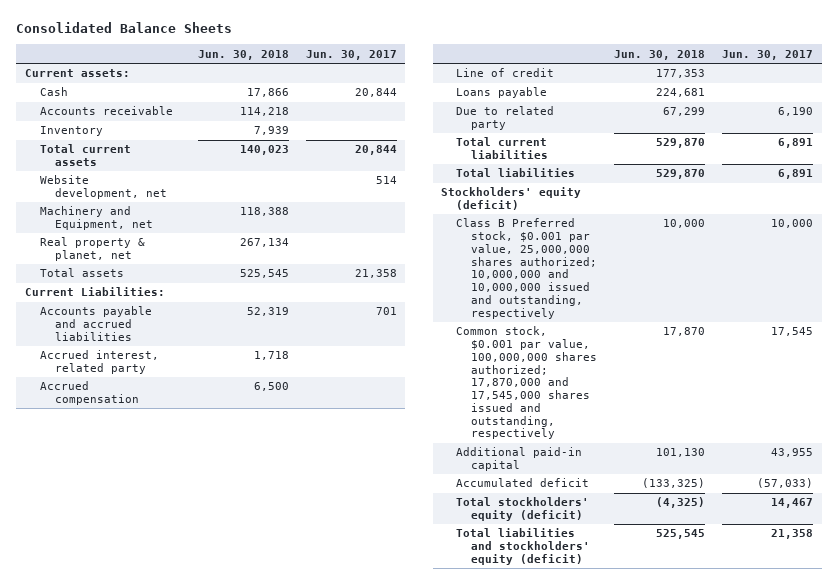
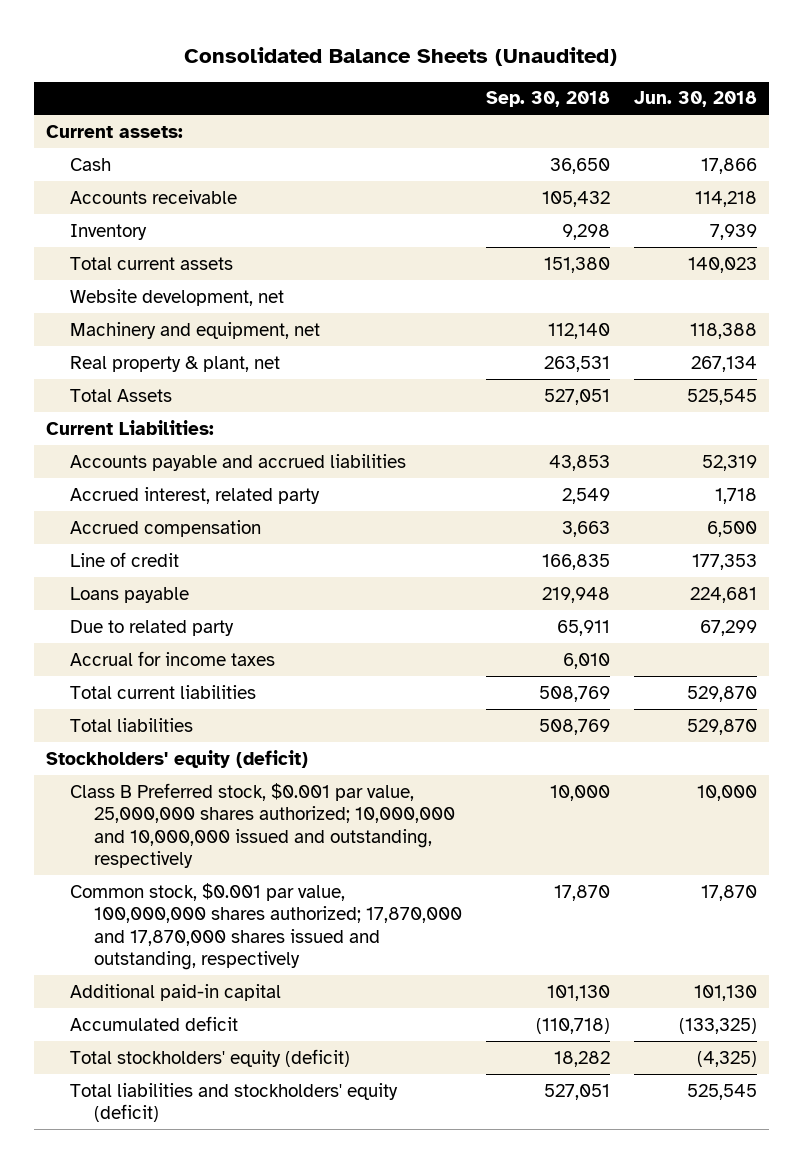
- Consolidated Balance Sheets
+ Consolidated Balance Sheets (Unaudited)
- | Jun. 30, 2018 | Jun. 30, 2017
+ | Sep. 30, 2018 | Jun. 30, 2018
- Machinery and Equipment, net | 118,388 |
- Real property & planet, net | 267,134 |
- Total assets | 525,545 | 21,358
+ Machinery and equipment, net | 112,140 | 118,388
+ Real property & plant, net | 263,531 | 267,134
+ Total Assets | 527,051 | 525,545
+ Accrual for income taxes | 6,010 |
- Common stock, $0.001 par value, 100,000,000 shares authorized; 17,870,000 and 17,545,000 shares issued and outstanding, respectively | 17,870 | 17,545
+ Common stock, $0.001 par value, 100,000,000 shares authorized; 17,870,000 and 17,870,000 shares issued and outstanding, respectively | 17,870 | 17,870

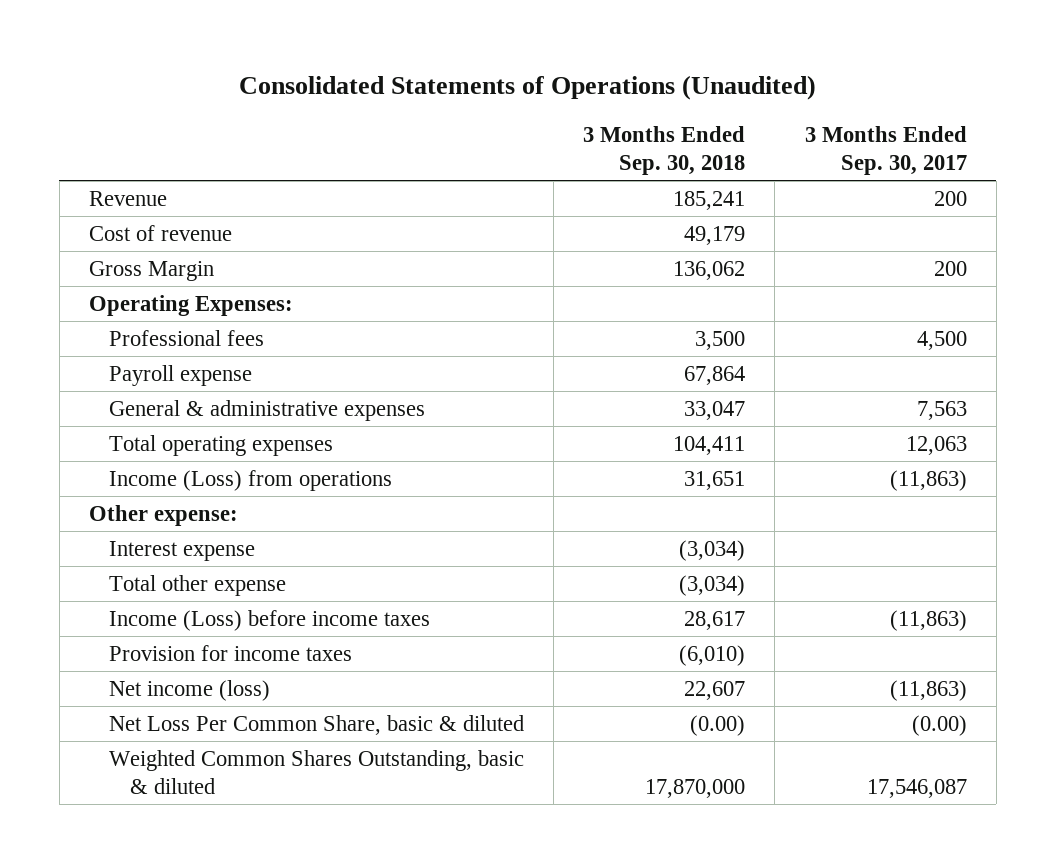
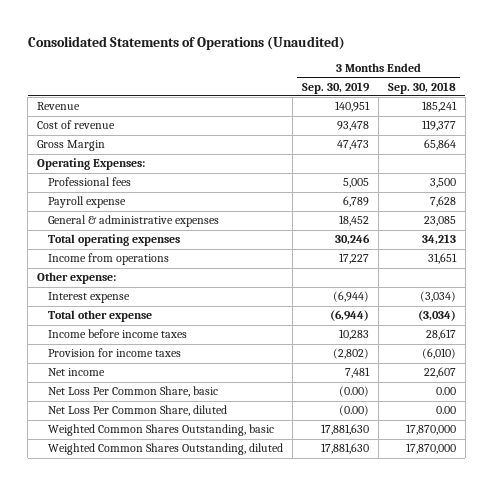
- | 3 Months Ended Sep. 30, 2018 | 3 Months Ended Sep. 30, 2017
+ | 3 Months Ended Sep. 30, 2019 | 3 Months Ended Sep. 30, 2018
- Cost of revenue | 49,179 |
- Gross Margin | 136,062 | 200
+ Cost of revenue | 93,478 | 119,377
+ Gross Margin | 47,473 | 65,864
- Payroll expense | 67,864 |
- General & administrative expenses | 33,047 | 7,563
- Total operating expenses | 104,411 | 12,063
- Income (Loss) from operations | 31,651 | (11,863)
+ Payroll expense | 6,789 | 7,628
+ General & administrative expenses | 18,452 | 23,085
+ Total operating expenses | 30,246 | 34,213
+ Income from operations | 17,227 | 31,651
- Income (Loss) before income taxes | 28,617 | (11,863)
+ Income before income taxes | 10,283 | 28,617
- Net income (loss) | 22,607 | (11,863)
- Net Loss Per Common Share, basic & diluted | (0.00) | (0.00)
- Weighted Common Shares Outstanding, basic & diluted | 17,870,000 | 17,546,087
+ Net income | 7,481 | 22,607
+ Net Loss Per Common Share, basic | (0.00) | 0.00
+ Net Loss Per Common Share, diluted | (0.00) | 0.00
+ Weighted Common Shares Outstanding, basic | 17,881,630 | 17,870,000
+ Weighted Common Shares Outstanding, diluted | 17,881,630 | 17,870,000

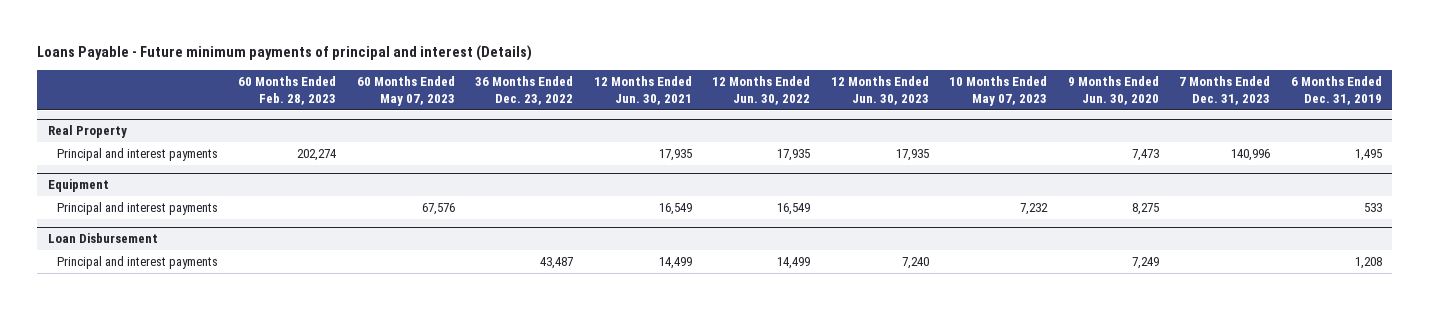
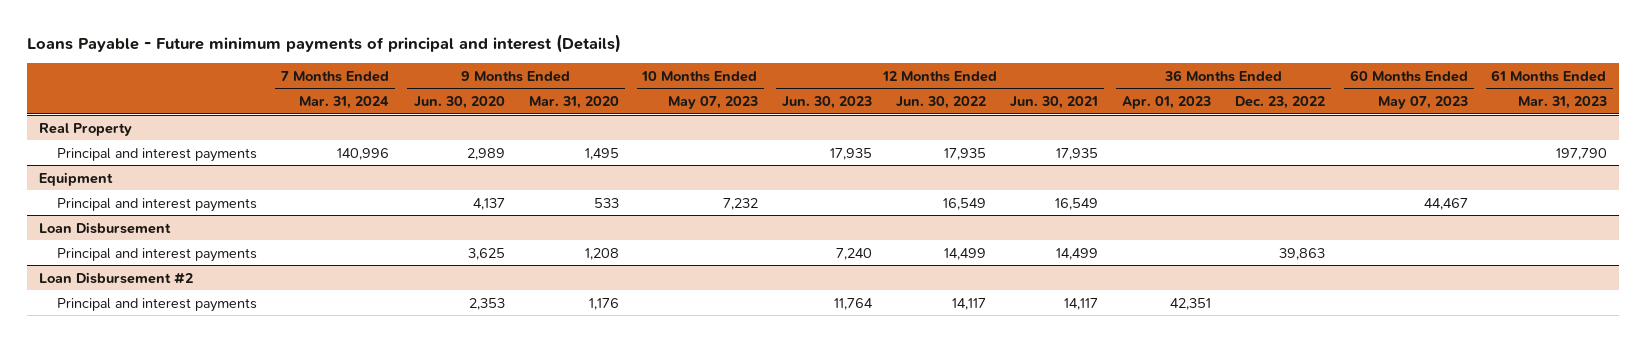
- | 60 Months Ended Feb. 28, 2023 | 60 Months Ended May 07, 2023 | 36 Months Ended Dec. 23, 2022 | 12 Months Ended Jun. 30, 2021 | 12 Months Ended Jun. 30, 2022 | 12 Months Ended Jun. 30, 2023 | 10 Months Ended May 07, 2023 | 9 Months Ended Jun. 30, 2020 | 7 Months Ended Dec. 31, 2023 | 6 Months Ended Dec. 31, 2019
+ | 7 Months Ended Mar. 31, 2024 | 9 Months Ended Jun. 30, 2020 | 9 Months Ended Mar. 31, 2020 | 10 Months Ended May 07, 2023 | 12 Months Ended Jun. 30, 2023 | 12 Months Ended Jun. 30, 2022 | 12 Months Ended Jun. 30, 2021 | 36 Months Ended Apr. 01, 2023 | 36 Months Ended Dec. 23, 2022 | 60 Months Ended May 07, 2023 | 61 Months Ended Mar. 31, 2023
@ Real Property
- Principal and interest payments | 202,274 | | | 17,935 | 17,935 | 17,935 | | 7,473 | 140,996 | 1,495
+ Principal and interest payments | 140,996 | 2,989 | 1,495 | | 17,935 | 17,935 | 17,935 | | | | 197,790
@ Equipment
- Principal and interest payments | | 67,576 | | 16,549 | 16,549 | | 7,232 | 8,275 | | 533
+ Principal and interest payments | | 4,137 | 533 | 7,232 | | 16,549 | 16,549 | | | 44,467 |
@ Loan Disbursement
- Principal and interest payments | | | 43,487 | 14,499 | 14,499 | 7,240 | | 7,249 | | 1,208
+ Principal and interest payments | | 3,625 | 1,208 | | 7,240 | 14,499 | 14,499 | | 39,863 | |
+ Loan Disbursement #2
+ Principal and interest payments | | 2,353 | 1,176 | | 11,764 | 14,117 | 14,117 | 42,351 | | |

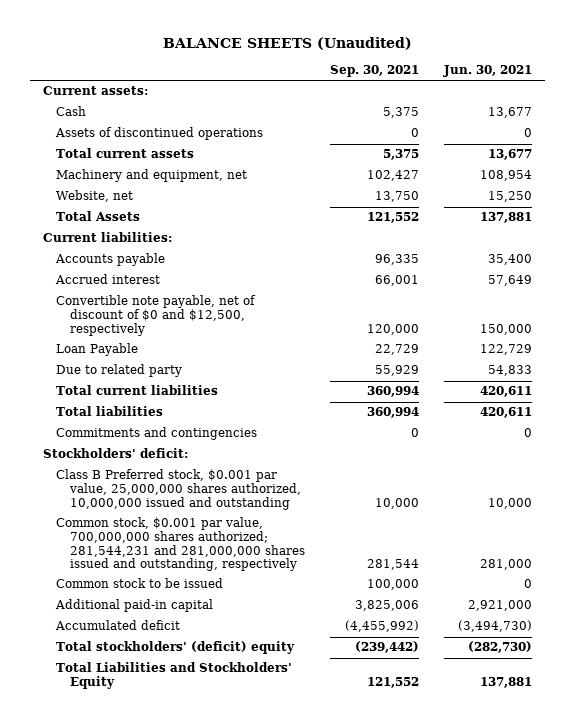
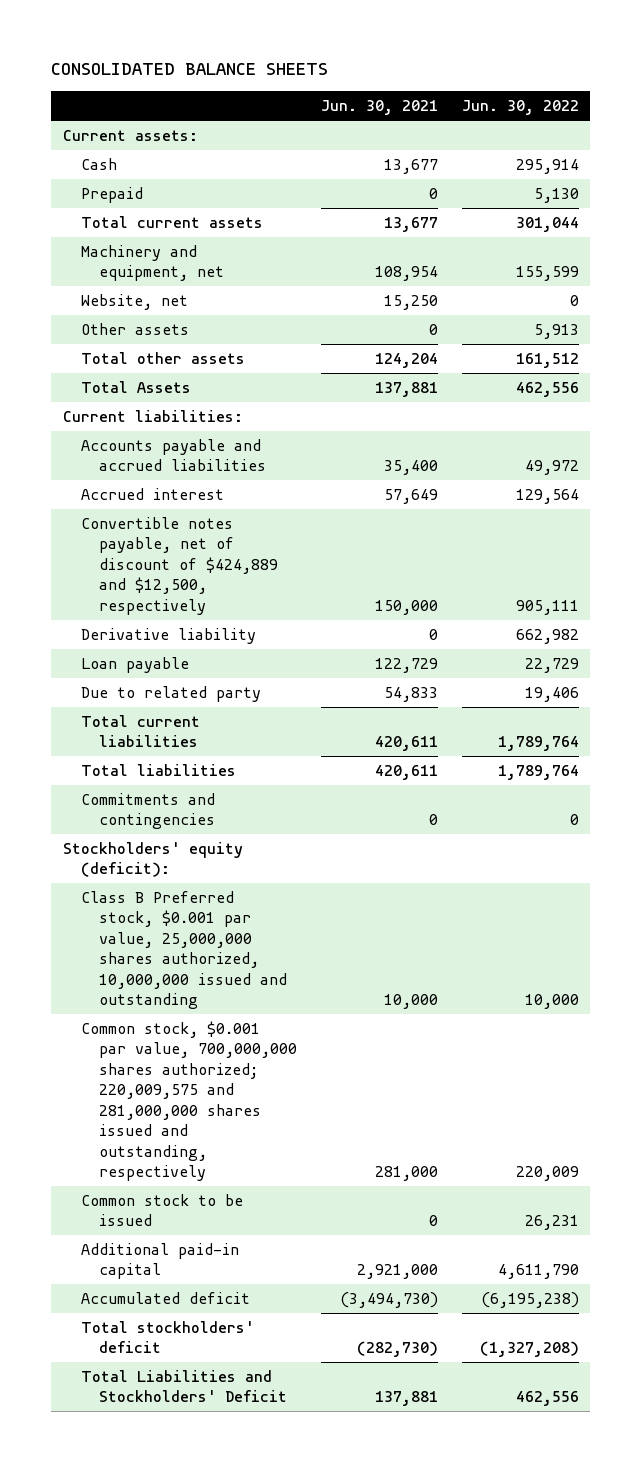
- BALANCE SHEETS (Unaudited)
+ CONSOLIDATED BALANCE SHEETS
- | Sep. 30, 2021 | Jun. 30, 2021
+ | Jun. 30, 2021 | Jun. 30, 2022
- Assets of discontinued operations | 0 | 0
+ Prepaid | 0 | 5,130
+ Other assets | 0 | 5,913
+ Total other assets | 124,204 | 161,512
- Accounts payable | 96,335 | 35,400
+ Accounts payable and accrued liabilities | 35,400 | 49,972
- Convertible note payable, net of discount of $0 and $12,500, respectively | 120,000 | 150,000
- Loan Payable | 22,729 | 122,729
+ Convertible notes payable, net of discount of $424,889 and $12,500, respectively | 150,000 | 905,111
+ Derivative liability | 0 | 662,982
+ Loan payable | 122,729 | 22,729
- Stockholders' deficit:
+ Stockholders' equity (deficit):
- Common stock, $0.001 par value, 700,000,000 shares authorized; 281,544,231 and 281,000,000 shares issued and outstanding, respectively | 281,544 | 281,000
+ Common stock, $0.001 par value, 700,000,000 shares authorized; 220,009,575 and 281,000,000 shares issued and outstanding, respectively | 281,000 | 220,009
- Total stockholders' (deficit) equity | (239,442) | (282,730)
- Total Liabilities and Stockholders' Equity | 121,552 | 137,881
+ Total stockholders' deficit | (282,730) | (1,327,208)
+ Total Liabilities and Stockholders' Deficit | 137,881 | 462,556

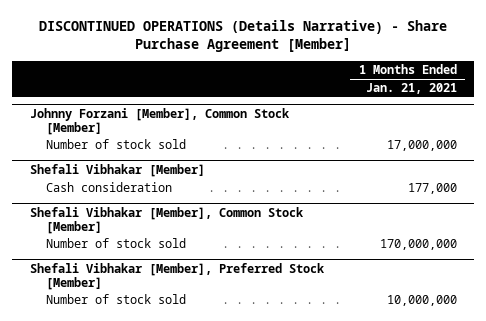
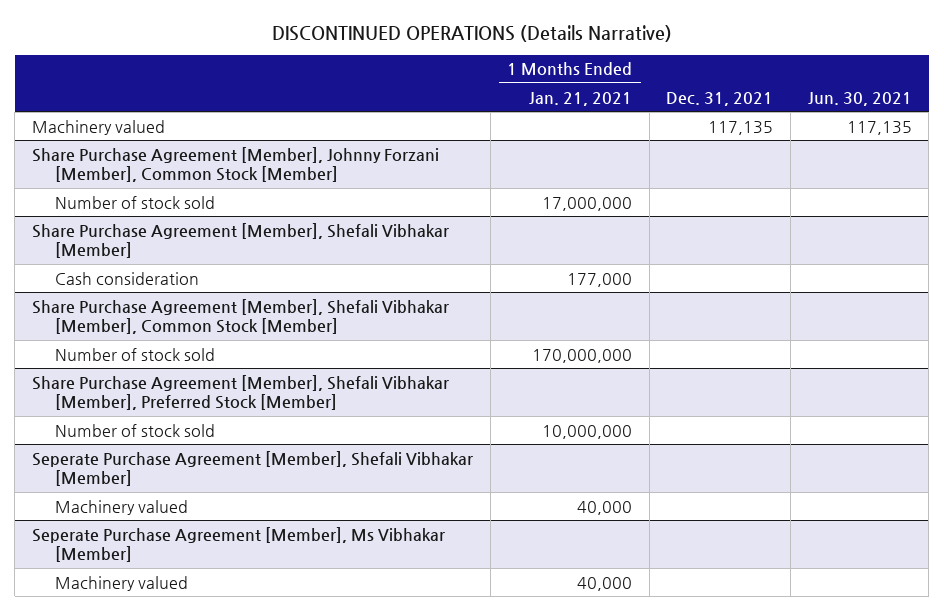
- DISCONTINUED OPERATIONS (Details Narrative) - Share Purchase Agreement [Member]
+ DISCONTINUED OPERATIONS (Details Narrative)
- | 1 Months Ended Jan. 21, 2021
+ | 1 Months Ended Jan. 21, 2021 | Dec. 31, 2021 | Jun. 30, 2021
- Johnny Forzani [Member], Common Stock [Member]
+ Machinery valued | | 117,135 | 117,135
+ Share Purchase Agreement [Member], Johnny Forzani [Member], Common Stock [Member]
- Shefali Vibhakar [Member]
+ Share Purchase Agreement [Member], Shefali Vibhakar [Member]
- Shefali Vibhakar [Member], Common Stock [Member]
+ Share Purchase Agreement [Member], Shefali Vibhakar [Member], Common Stock [Member]
- Shefali Vibhakar [Member], Preferred Stock [Member]
+ Share Purchase Agreement [Member], Shefali Vibhakar [Member], Preferred Stock [Member]
+ Seperate Purchase Agreement [Member], Shefali Vibhakar [Member]
+ Machinery valued | 40,000 | |
+ Seperate Purchase Agreement [Member], Ms Vibhakar [Member]
+ Machinery valued | 40,000 | |

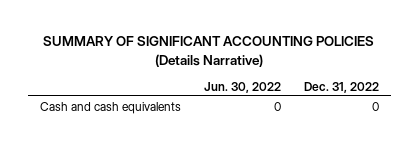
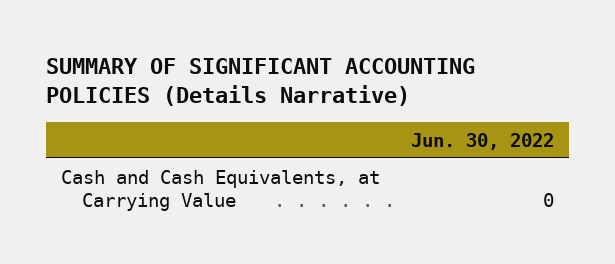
- | Jun. 30, 2022 | Dec. 31, 2022
+ | Jun. 30, 2022
- Cash and cash equivalents | 0 | 0
+ Cash and Cash Equivalents, at Carrying Value | 0

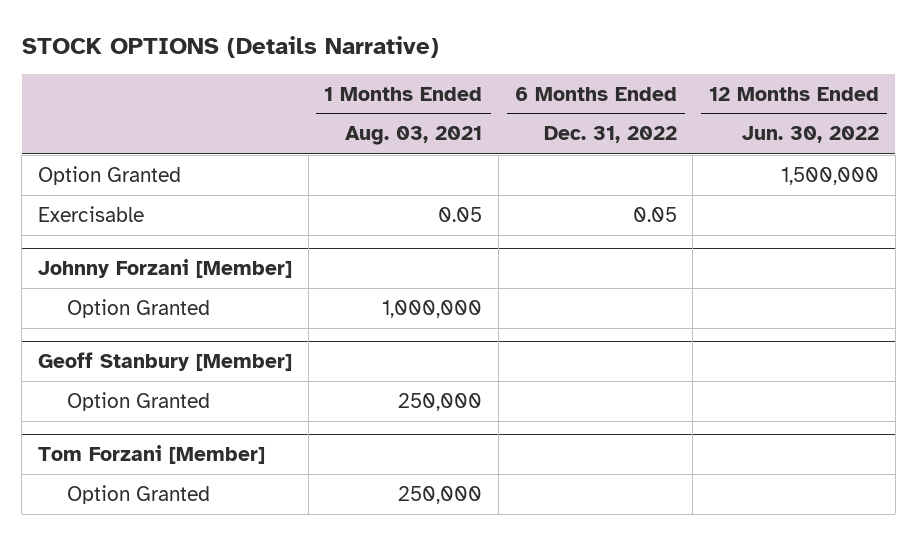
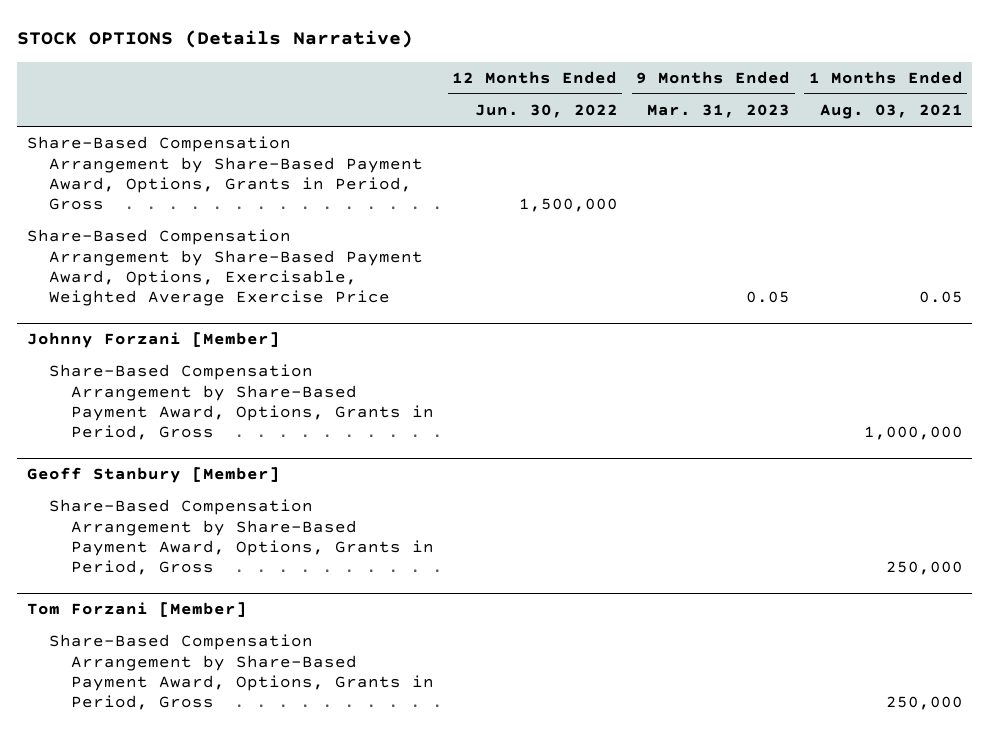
- | 1 Months Ended Aug. 03, 2021 | 6 Months Ended Dec. 31, 2022 | 12 Months Ended Jun. 30, 2022
+ | 12 Months Ended Jun. 30, 2022 | 9 Months Ended Mar. 31, 2023 | 1 Months Ended Aug. 03, 2021
- Option Granted | | | 1,500,000
- Exercisable | 0.05 | 0.05 |
+ Share-Based Compensation Arrangement by Share-Based Payment Award, Options, Grants in Period, Gross | 1,500,000 | |
+ Share-Based Compensation Arrangement by Share-Based Payment Award, Options, Exercisable, Weighted Average Exercise Price | | 0.05 | 0.05
@ Johnny Forzani [Member]
- Option Granted | 1,000,000 | |
+ Share-Based Compensation Arrangement by Share-Based Payment Award, Options, Grants in Period, Gross | | | 1,000,000
@ Geoff Stanbury [Member]
- Option Granted | 250,000 | |
+ Share-Based Compensation Arrangement by Share-Based Payment Award, Options, Grants in Period, Gross | | | 250,000
@ Tom Forzani [Member]
- Option Granted | 250,000 | |
+ Share-Based Compensation Arrangement by Share-Based Payment Award, Options, Grants in Period, Gross | | | 250,000

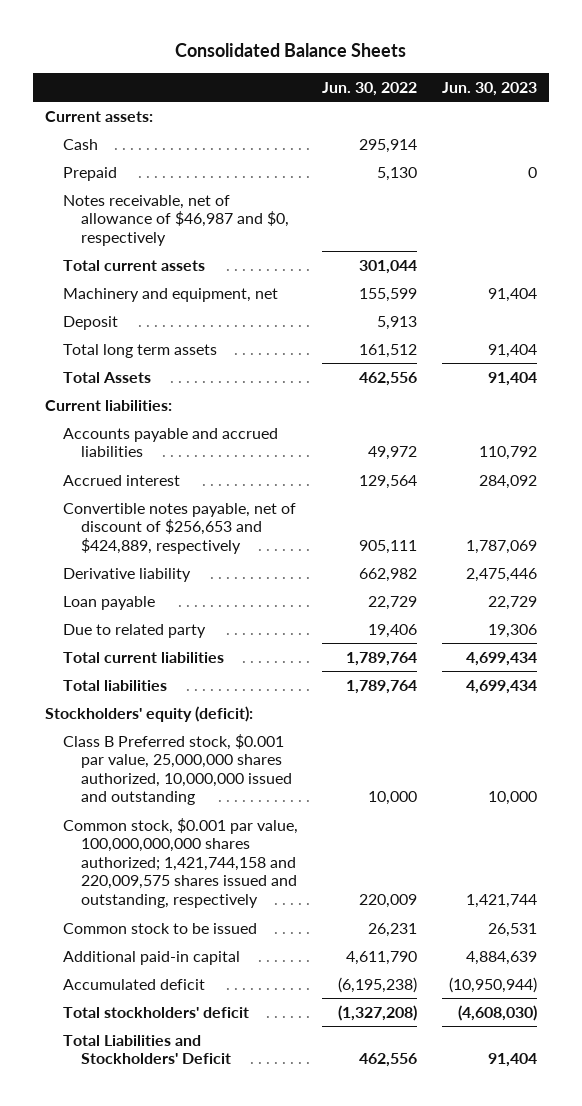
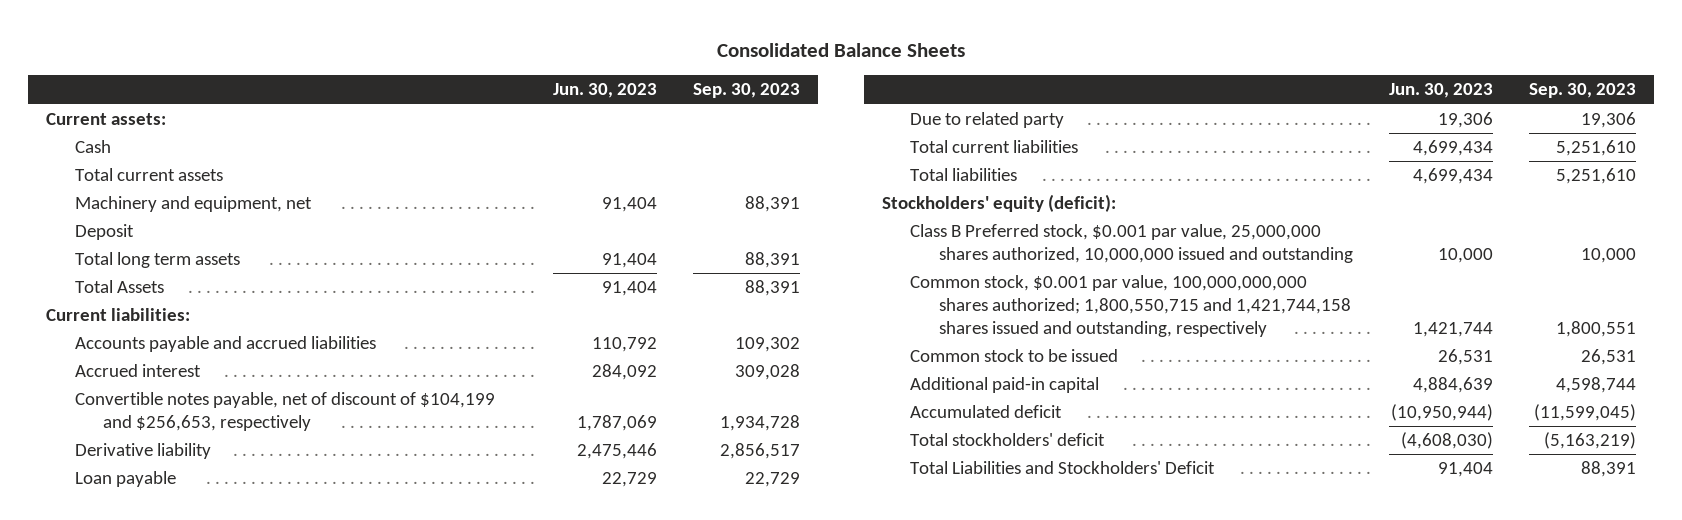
- | Jun. 30, 2022 | Jun. 30, 2023
+ | Jun. 30, 2023 | Sep. 30, 2023
- Prepaid | 5,130 | 0
- Notes receivable, net of allowance of $46,987 and $0, respectively
- Convertible notes payable, net of discount of $256,653 and $424,889, respectively | 905,111 | 1,787,069
+ Convertible notes payable, net of discount of $104,199 and $256,653, respectively | 1,787,069 | 1,934,728
- Common stock, $0.001 par value, 100,000,000,000 shares authorized; 1,421,744,158 and 220,009,575 shares issued and outstanding, respectively | 220,009 | 1,421,744
+ Common stock, $0.001 par value, 100,000,000,000 shares authorized; 1,800,550,715 and 1,421,744,158 shares issued and outstanding, respectively | 1,421,744 | 1,800,551

